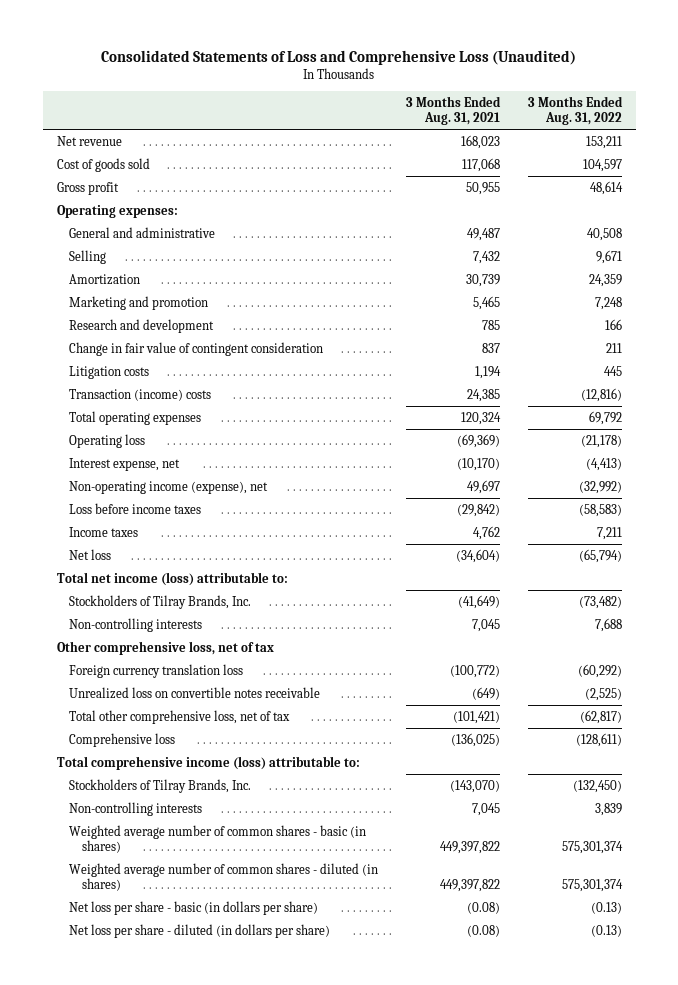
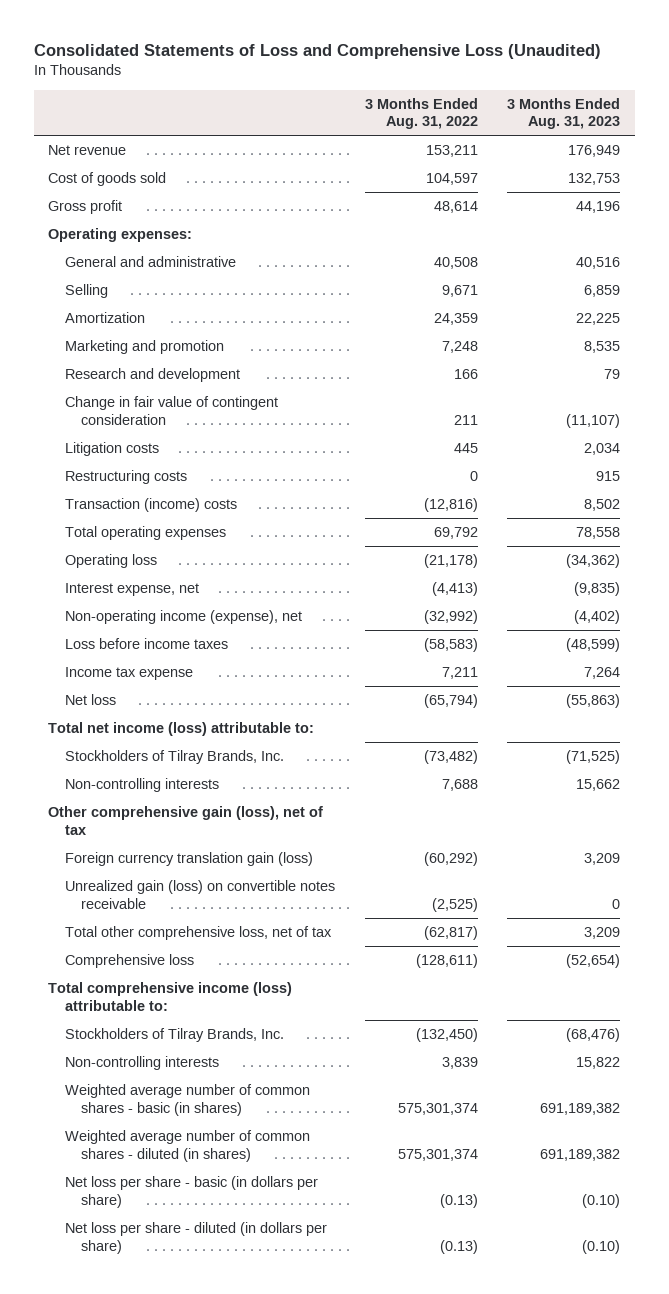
- | 3 Months Ended Aug. 31, 2021 | 3 Months Ended Aug. 31, 2022
+ | 3 Months Ended Aug. 31, 2022 | 3 Months Ended Aug. 31, 2023
+ Restructuring costs | 0 | 915
- Income taxes | 4,762 | 7,211
+ Income tax expense | 7,211 | 7,264
- Other comprehensive loss, net of tax
- Foreign currency translation loss | (100,772) | (60,292)
- Unrealized loss on convertible notes receivable | (649) | (2,525)
+ Other comprehensive gain (loss), net of tax
+ Foreign currency translation gain (loss) | (60,292) | 3,209
+ Unrealized gain (loss) on convertible notes receivable | (2,525) | 0

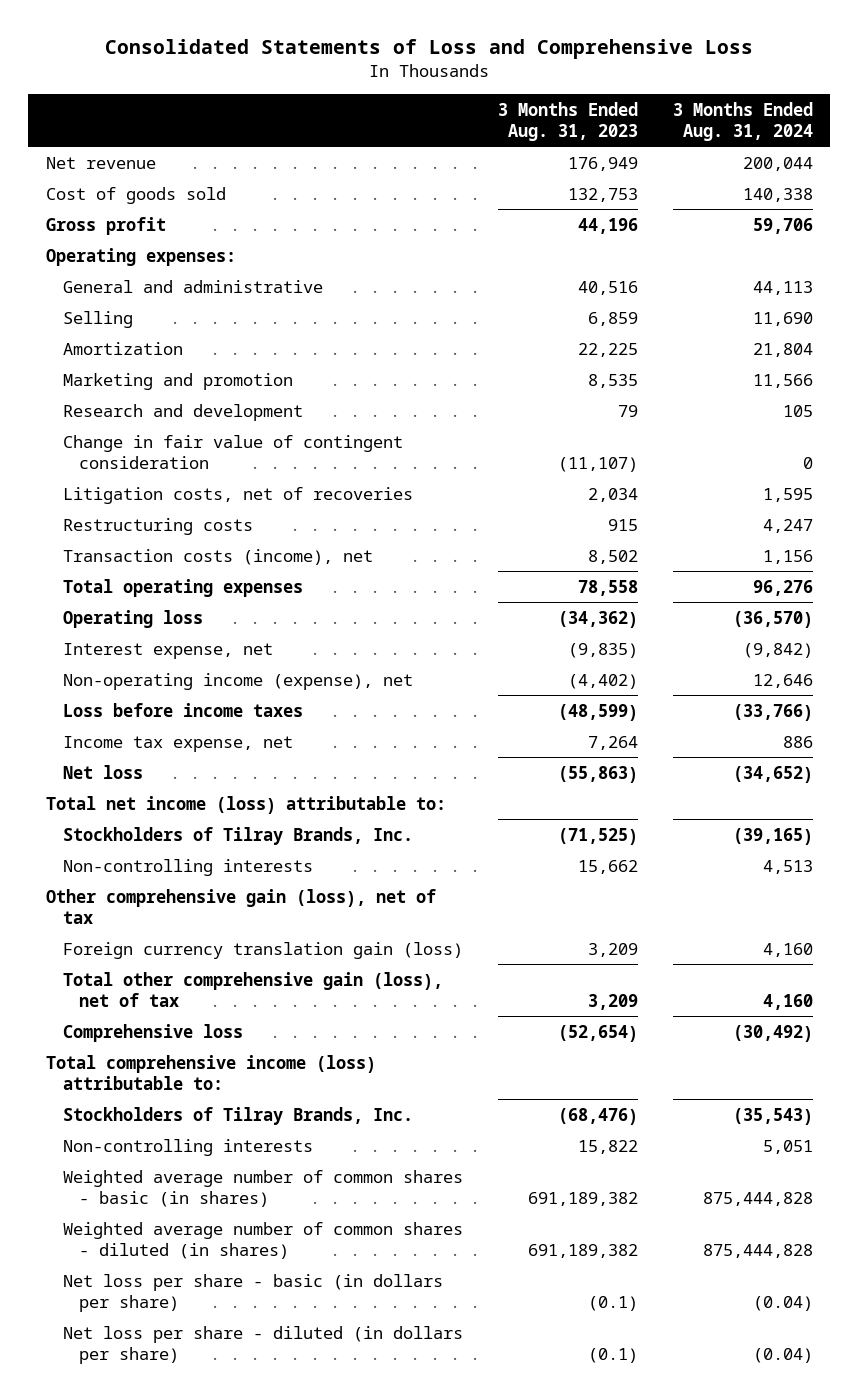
- Consolidated Statements of Loss and Comprehensive Loss (Unaudited)
+ Consolidated Statements of Loss and Comprehensive Loss
- | 3 Months Ended Aug. 31, 2022 | 3 Months Ended Aug. 31, 2023
+ | 3 Months Ended Aug. 31, 2023 | 3 Months Ended Aug. 31, 2024
- Litigation costs | 445 | 2,034
+ Litigation costs, net of recoveries | 2,034 | 1,595
- Transaction (income) costs | (12,816) | 8,502
+ Transaction costs (income), net | 8,502 | 1,156
- Income tax expense | 7,211 | 7,264
+ Income tax expense, net | 7,264 | 886
- Unrealized gain (loss) on convertible notes receivable | (2,525) | 0
- Total other comprehensive loss, net of tax | (62,817) | 3,209
+ Total other comprehensive gain (loss), net of tax | 3,209 | 4,160
- Net loss per share - basic (in dollars per share) | (0.13) | (0.10)
- Net loss per share - diluted (in dollars per share) | (0.13) | (0.10)
+ Net loss per share - basic (in dollars per share) | (0.1) | (0.04)
+ Net loss per share - diluted (in dollars per share) | (0.1) | (0.04)

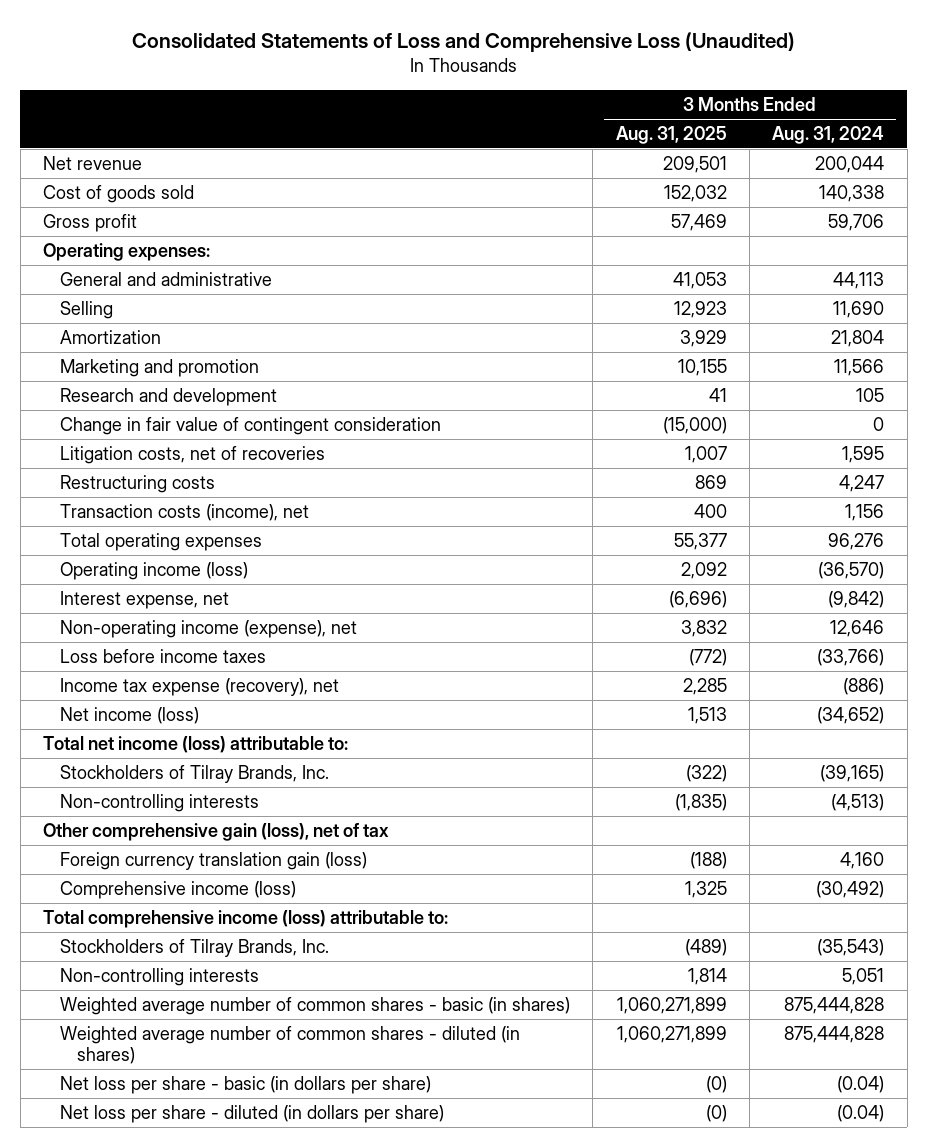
- Consolidated Statements of Loss and Comprehensive Loss
+ Consolidated Statements of Loss and Comprehensive Loss (Unaudited)
- | 3 Months Ended Aug. 31, 2023 | 3 Months Ended Aug. 31, 2024
+ | 3 Months Ended Aug. 31, 2025 | 3 Months Ended Aug. 31, 2024
- Operating loss | (34,362) | (36,570)
+ Operating income (loss) | 2,092 | (36,570)
- Income tax expense, net | 7,264 | 886
- Net loss | (55,863) | (34,652)
+ Income tax expense (recovery), net | 2,285 | (886)
+ Net income (loss) | 1,513 | (34,652)
- Non-controlling interests | 15,662 | 4,513
+ Non-controlling interests | (1,835) | (4,513)
- Total other comprehensive gain (loss), net of tax | 3,209 | 4,160
- Comprehensive loss | (52,654) | (30,492)
+ Comprehensive income (loss) | 1,325 | (30,492)

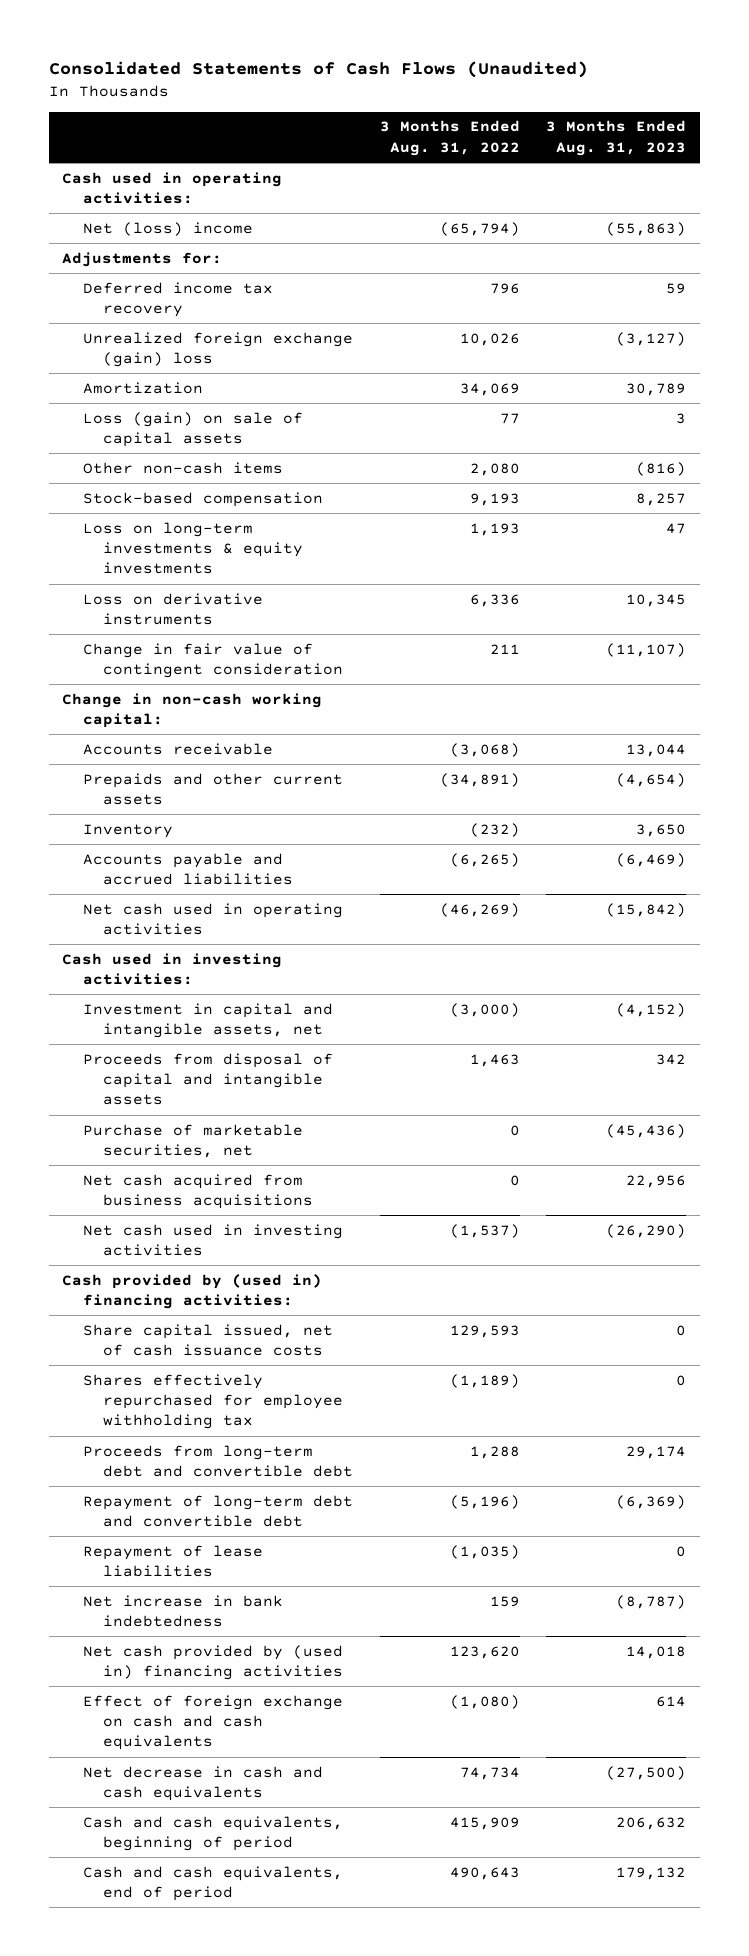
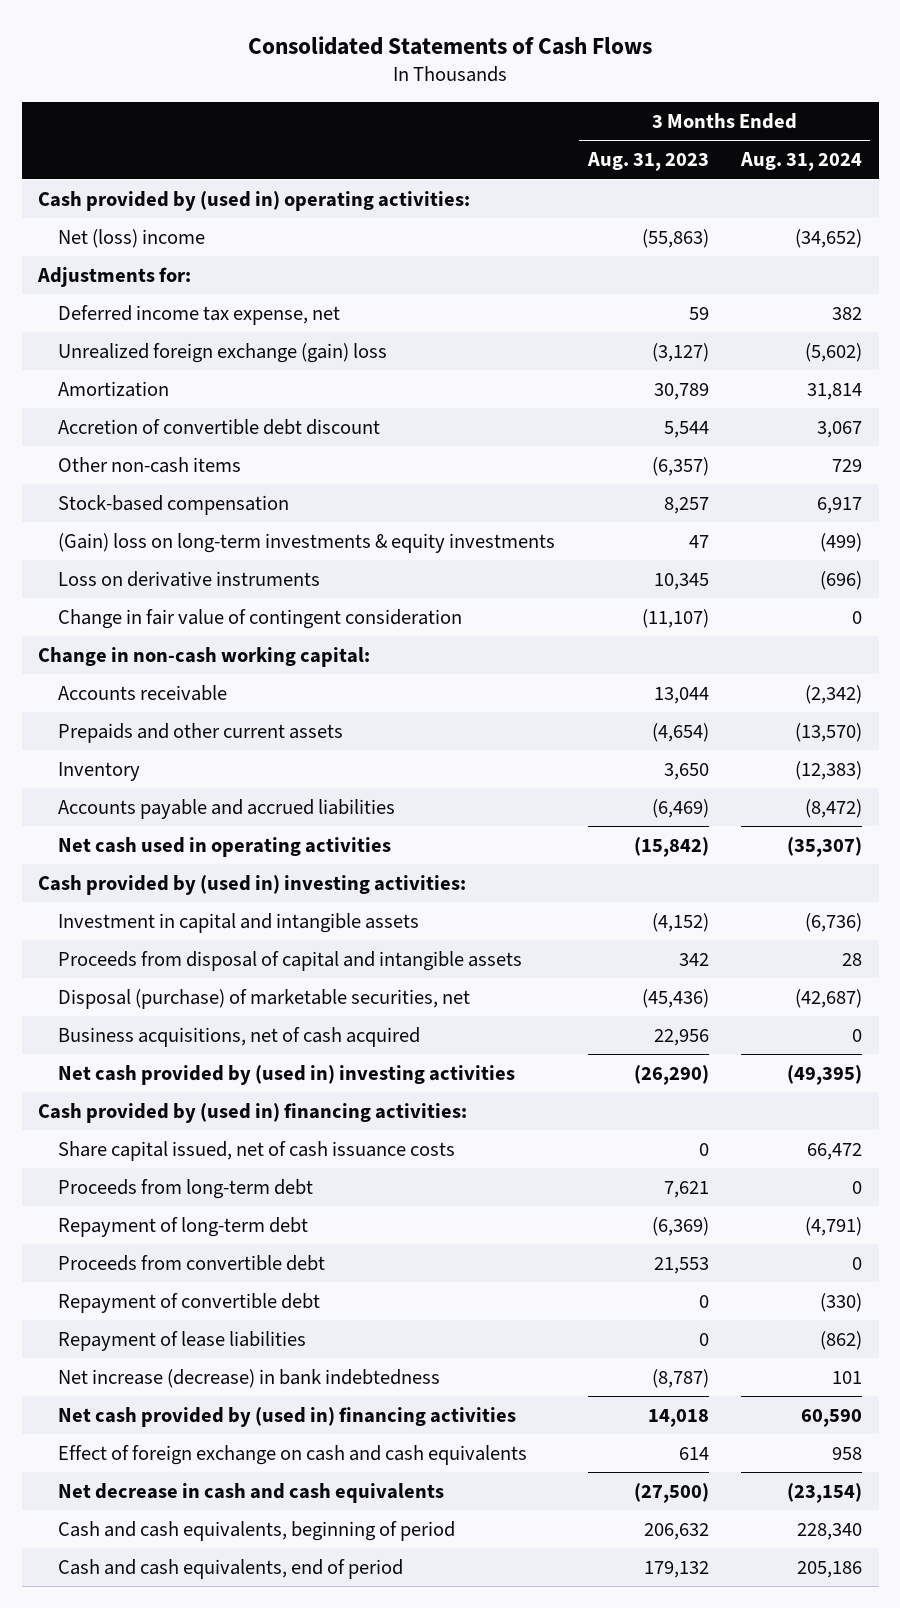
- Consolidated Statements of Cash Flows (Unaudited)
+ Consolidated Statements of Cash Flows
- | 3 Months Ended Aug. 31, 2022 | 3 Months Ended Aug. 31, 2023
+ | 3 Months Ended Aug. 31, 2023 | 3 Months Ended Aug. 31, 2024
- Cash used in operating activities:
+ Cash provided by (used in) operating activities:
- Deferred income tax recovery | 796 | 59
+ Deferred income tax expense, net | 59 | 382
- Loss (gain) on sale of capital assets | 77 | 3
- Other non-cash items | 2,080 | (816)
+ Accretion of convertible debt discount | 5,544 | 3,067
+ Other non-cash items | (6,357) | 729
- Loss on long-term investments & equity investments | 1,193 | 47
+ (Gain) loss on long-term investments & equity investments | 47 | (499)
- Cash used in investing activities:
- Investment in capital and intangible assets, net | (3,000) | (4,152)
+ Cash provided by (used in) investing activities:
+ Investment in capital and intangible assets | (4,152) | (6,736)
- Purchase of marketable securities, net | 0 | (45,436)
- Net cash acquired from business acquisitions | 0 | 22,956
- Net cash used in investing activities | (1,537) | (26,290)
+ Disposal (purchase) of marketable securities, net | (45,436) | (42,687)
+ Business acquisitions, net of cash acquired | 22,956 | 0
+ Net cash provided by (used in) investing activities | (26,290) | (49,395)
- Shares effectively repurchased for employee withholding tax | (1,189) | 0
- Proceeds from long-term debt and convertible debt | 1,288 | 29,174
- Repayment of long-term debt and convertible debt | (5,196) | (6,369)
+ Proceeds from long-term debt | 7,621 | 0
+ Repayment of long-term debt | (6,369) | (4,791)
+ Proceeds from convertible debt | 21,553 | 0
+ Repayment of convertible debt | 0 | (330)
- Net increase in bank indebtedness | 159 | (8,787)
+ Net increase (decrease) in bank indebtedness | (8,787) | 101

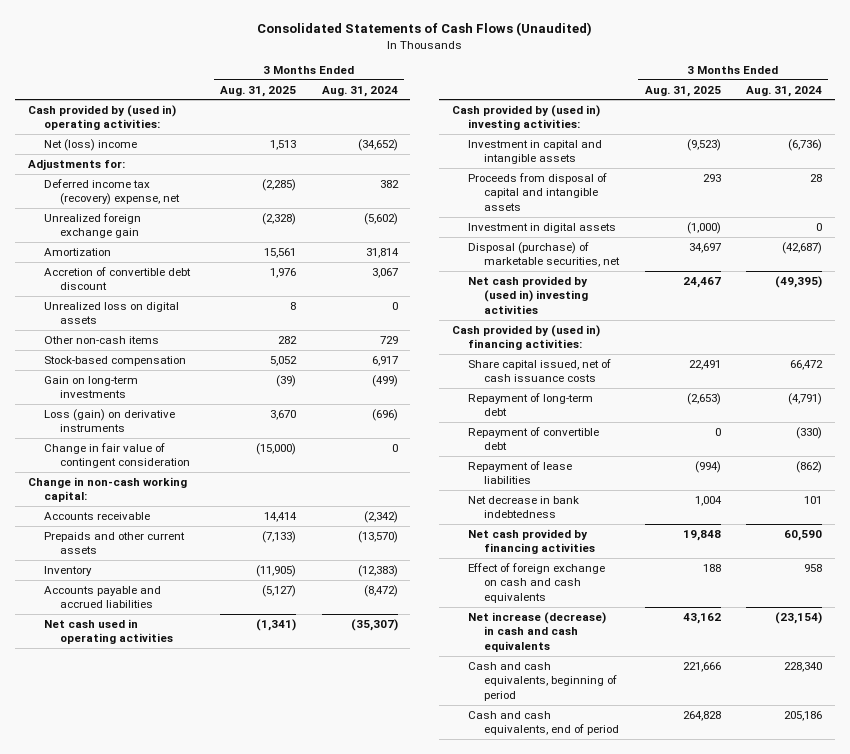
- Consolidated Statements of Cash Flows
+ Consolidated Statements of Cash Flows (Unaudited)
- | 3 Months Ended Aug. 31, 2023 | 3 Months Ended Aug. 31, 2024
+ | 3 Months Ended Aug. 31, 2025 | 3 Months Ended Aug. 31, 2024
- Deferred income tax expense, net | 59 | 382
- Unrealized foreign exchange (gain) loss | (3,127) | (5,602)
+ Deferred income tax (recovery) expense, net | (2,285) | 382
+ Unrealized foreign exchange gain | (2,328) | (5,602)
+ Unrealized loss on digital assets | 8 | 0
- (Gain) loss on long-term investments & equity investments | 47 | (499)
- Loss on derivative instruments | 10,345 | (696)
+ Gain on long-term investments | (39) | (499)
+ Loss (gain) on derivative instruments | 3,670 | (696)
+ Investment in digital assets | (1,000) | 0
- Business acquisitions, net of cash acquired | 22,956 | 0
- Proceeds from long-term debt | 7,621 | 0
- Proceeds from convertible debt | 21,553 | 0
- Net increase (decrease) in bank indebtedness | (8,787) | 101
- Net cash provided by (used in) financing activities | 14,018 | 60,590
+ Net decrease in bank indebtedness | 1,004 | 101
+ Net cash provided by financing activities | 19,848 | 60,590
- Net decrease in cash and cash equivalents | (27,500) | (23,154)
+ Net increase (decrease) in cash and cash equivalents | 43,162 | (23,154)

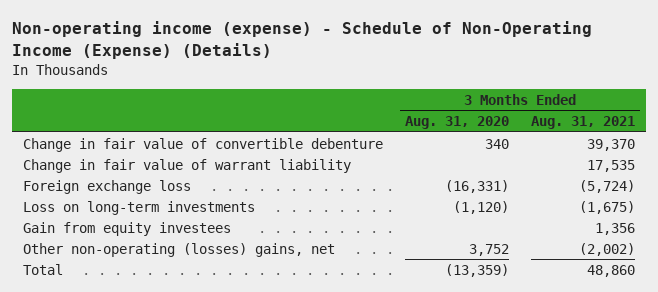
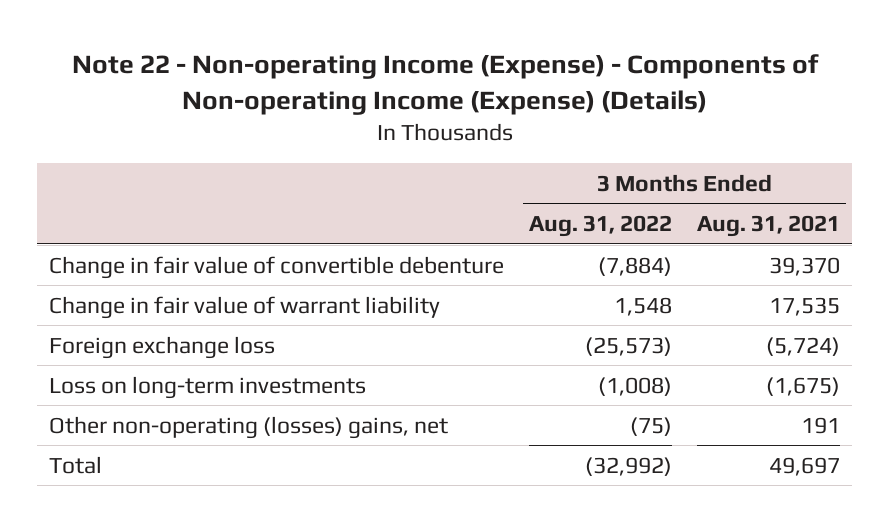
- Non-operating income (expense) - Schedule of Non-Operating Income (Expense) (Details)
+ Note 22 - Non-operating Income (Expense) - Components of Non-operating Income (Expense) (Details)
- | 3 Months Ended Aug. 31, 2020 | 3 Months Ended Aug. 31, 2021
+ | 3 Months Ended Aug. 31, 2022 | 3 Months Ended Aug. 31, 2021
- Gain from equity investees | | 1,356
- Other non-operating (losses) gains, net | 3,752 | (2,002)
- Total | (13,359) | 48,860
+ Other non-operating (losses) gains, net | (75) | 191
+ Total | (32,992) | 49,697

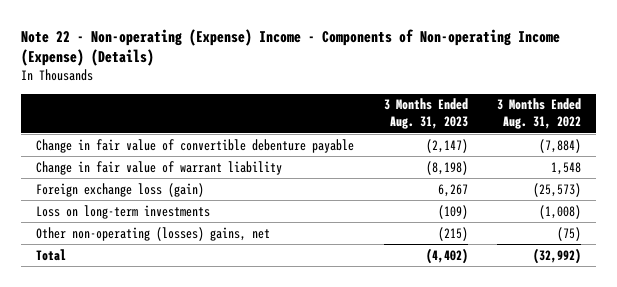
- Note 22 - Non-operating Income (Expense) - Components of Non-operating Income (Expense) (Details)
+ Note 22 - Non-operating (Expense) Income - Components of Non-operating Income (Expense) (Details)
- | 3 Months Ended Aug. 31, 2022 | 3 Months Ended Aug. 31, 2021
+ | 3 Months Ended Aug. 31, 2023 | 3 Months Ended Aug. 31, 2022
- Change in fair value of convertible debenture | (7,884) | 39,370
+ Change in fair value of convertible debenture payable | (2,147) | (7,884)
- Foreign exchange loss | (25,573) | (5,724)
+ Foreign exchange loss (gain) | 6,267 | (25,573)

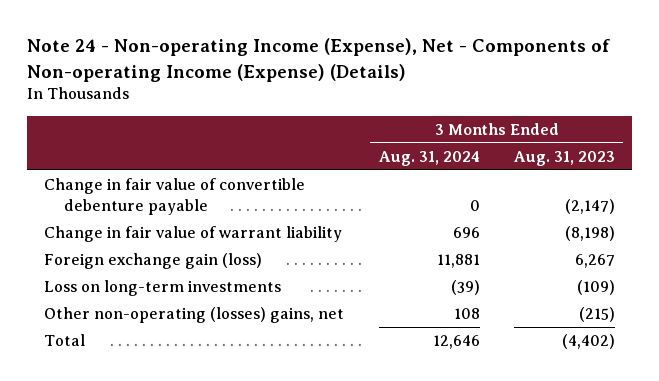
- Note 22 - Non-operating (Expense) Income - Components of Non-operating Income (Expense) (Details)
+ Note 24 - Non-operating Income (Expense), Net - Components of Non-operating Income (Expense) (Details)
- | 3 Months Ended Aug. 31, 2023 | 3 Months Ended Aug. 31, 2022
+ | 3 Months Ended Aug. 31, 2024 | 3 Months Ended Aug. 31, 2023
- Foreign exchange loss (gain) | 6,267 | (25,573)
+ Foreign exchange gain (loss) | 11,881 | 6,267

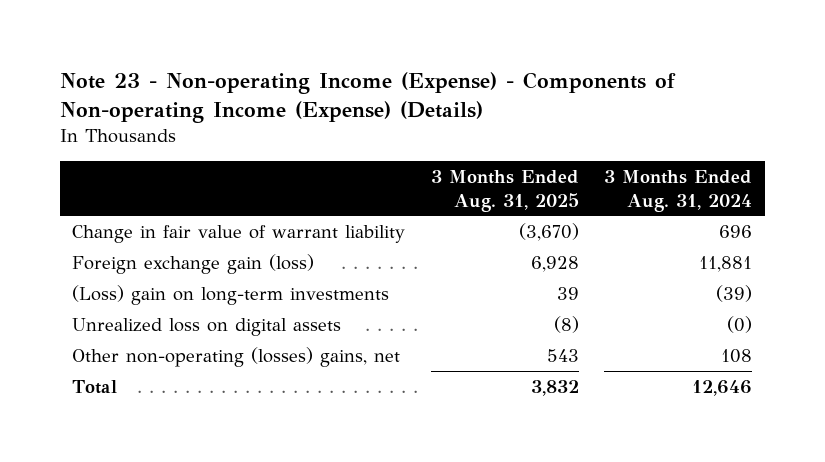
- Note 24 - Non-operating Income (Expense), Net - Components of Non-operating Income (Expense) (Details)
+ Note 23 - Non-operating Income (Expense) - Components of Non-operating Income (Expense) (Details)
- | 3 Months Ended Aug. 31, 2024 | 3 Months Ended Aug. 31, 2023
+ | 3 Months Ended Aug. 31, 2025 | 3 Months Ended Aug. 31, 2024
- Change in fair value of convertible debenture payable | 0 | (2,147)
- Loss on long-term investments | (39) | (109)
+ (Loss) gain on long-term investments | 39 | (39)
+ Unrealized loss on digital assets | (8) | (0)

